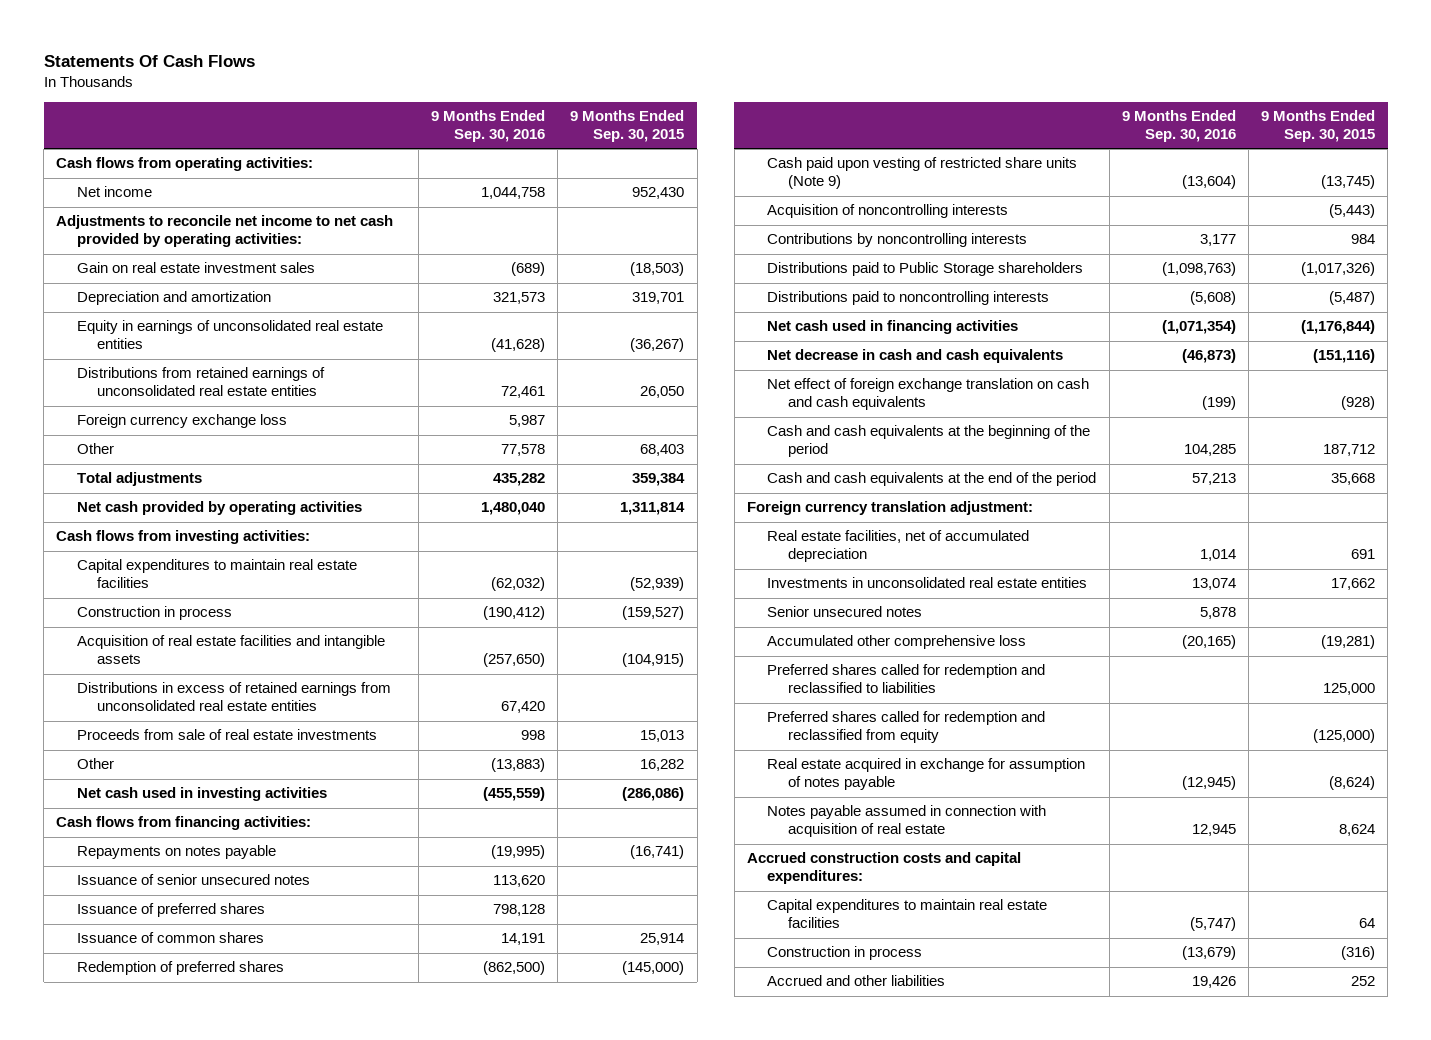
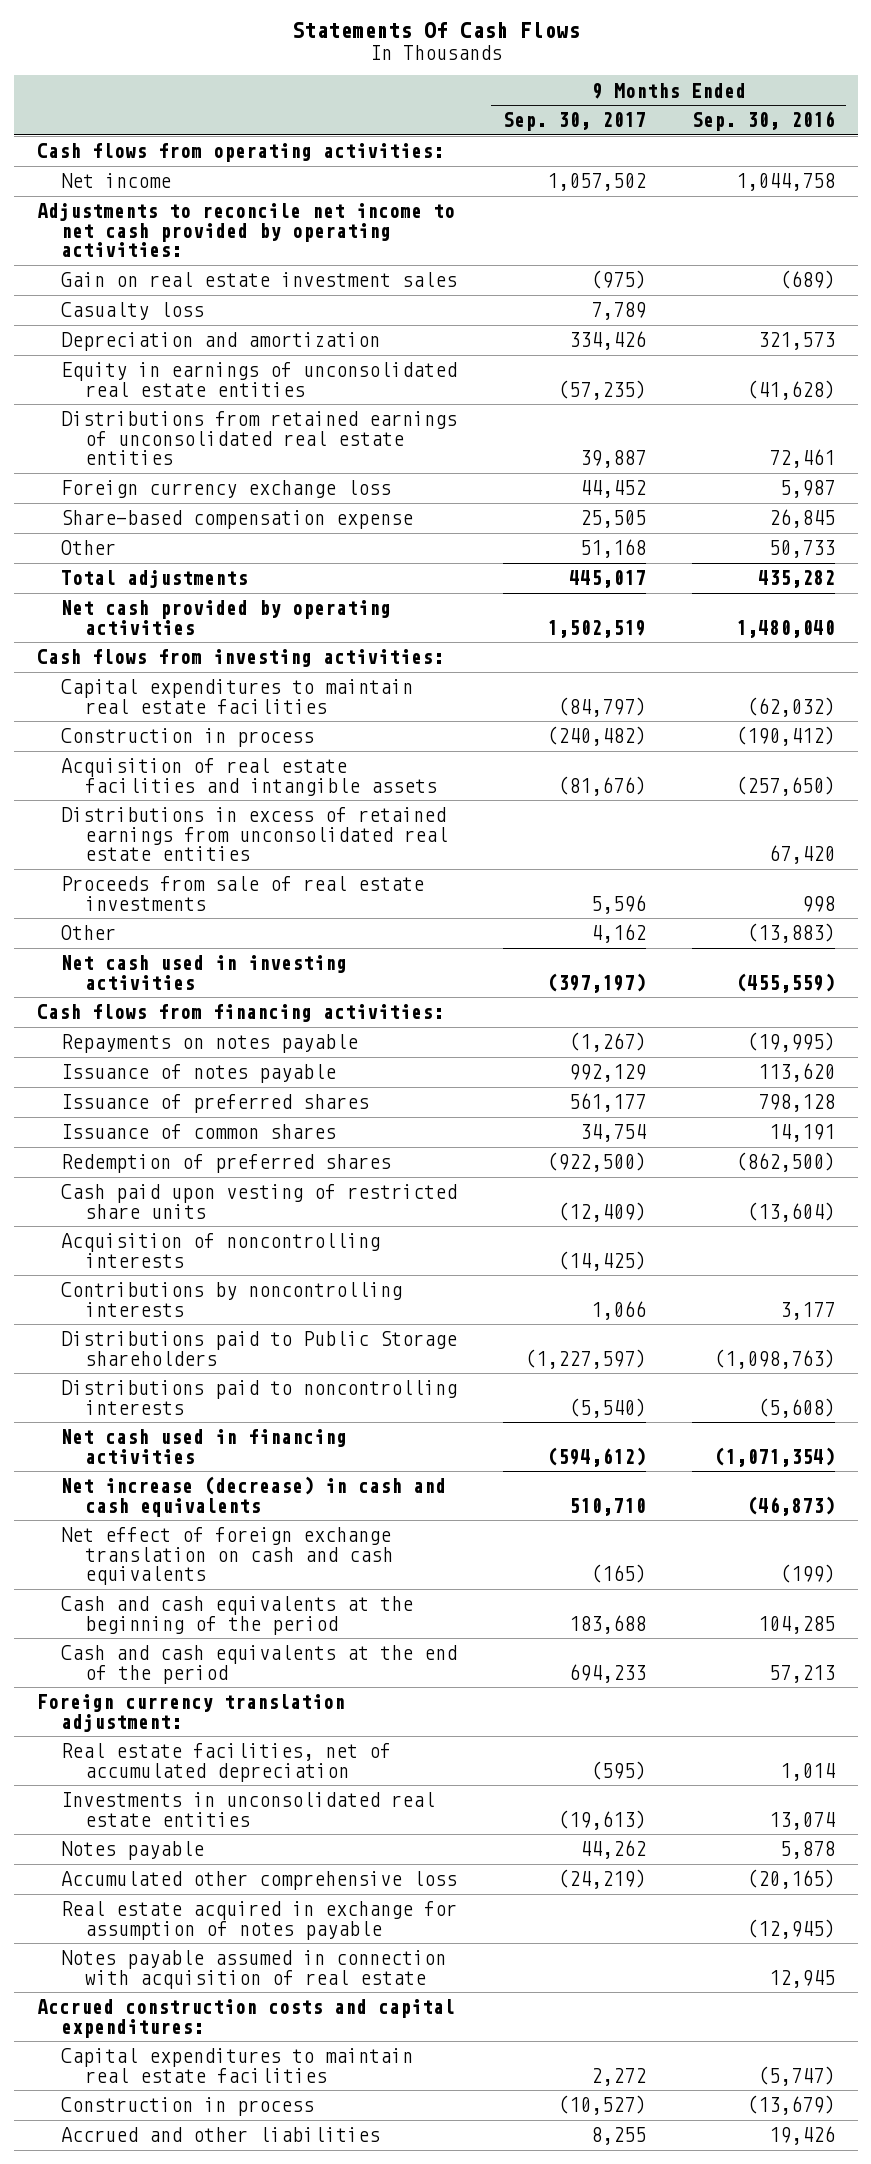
- | 9 Months Ended Sep. 30, 2016 | 9 Months Ended Sep. 30, 2015
+ | 9 Months Ended Sep. 30, 2017 | 9 Months Ended Sep. 30, 2016
+ Casualty loss | 7,789 |
- Other | 77,578 | 68,403
+ Share-based compensation expense | 25,505 | 26,845
+ Other | 51,168 | 50,733
- Issuance of senior unsecured notes | 113,620 |
+ Issuance of notes payable | 992,129 | 113,620
- Cash paid upon vesting of restricted share units (Note 9) | (13,604) | (13,745)
+ Cash paid upon vesting of restricted share units | (12,409) | (13,604)
- Net decrease in cash and cash equivalents | (46,873) | (151,116)
+ Net increase (decrease) in cash and cash equivalents | 510,710 | (46,873)
- Senior unsecured notes | 5,878 |
+ Notes payable | 44,262 | 5,878
- Preferred shares called for redemption and reclassified to liabilities | | 125,000
- Preferred shares called for redemption and reclassified from equity | | (125,000)

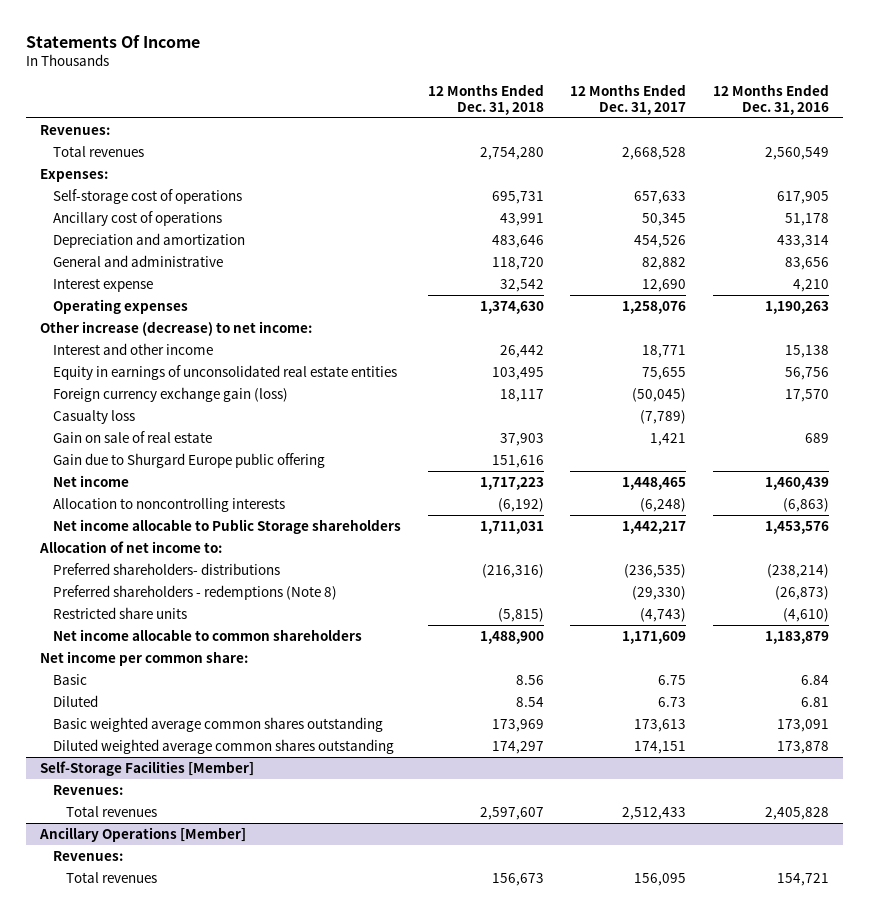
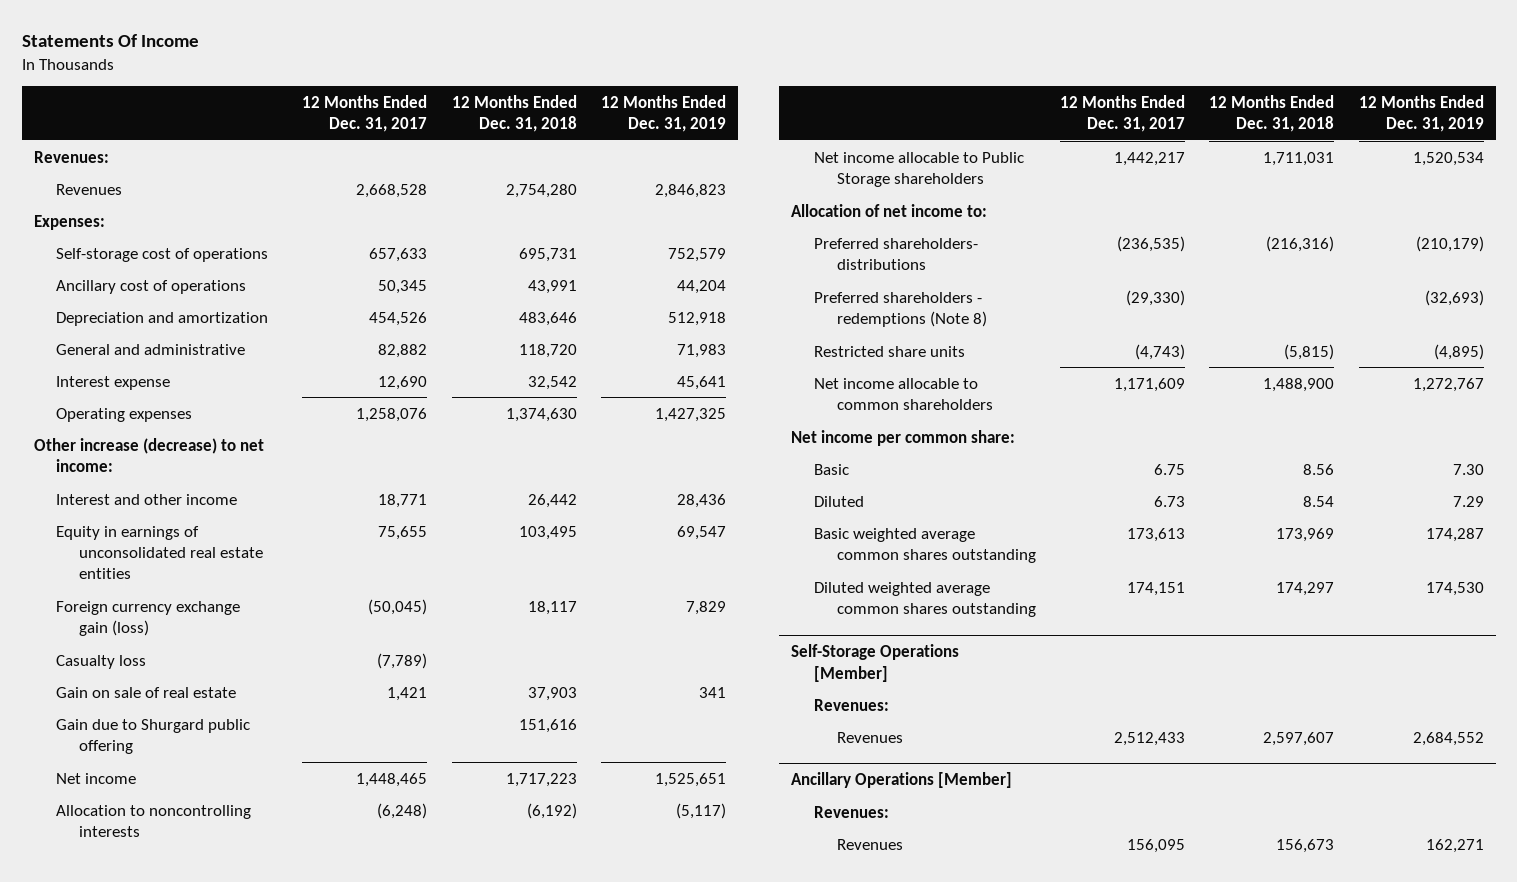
- | 12 Months Ended Dec. 31, 2018 | 12 Months Ended Dec. 31, 2017 | 12 Months Ended Dec. 31, 2016
+ | 12 Months Ended Dec. 31, 2017 | 12 Months Ended Dec. 31, 2018 | 12 Months Ended Dec. 31, 2019
- Total revenues | 2,754,280 | 2,668,528 | 2,560,549
+ Revenues | 2,668,528 | 2,754,280 | 2,846,823
- Gain due to Shurgard Europe public offering | 151,616 | |
+ Gain due to Shurgard public offering | | 151,616 |
- Self-Storage Facilities [Member]
+ Self-Storage Operations [Member]
- Total revenues | 2,597,607 | 2,512,433 | 2,405,828
+ Revenues | 2,512,433 | 2,597,607 | 2,684,552
@ Ancillary Operations [Member]
- Total revenues | 156,673 | 156,095 | 154,721
+ Revenues | 156,095 | 156,673 | 162,271

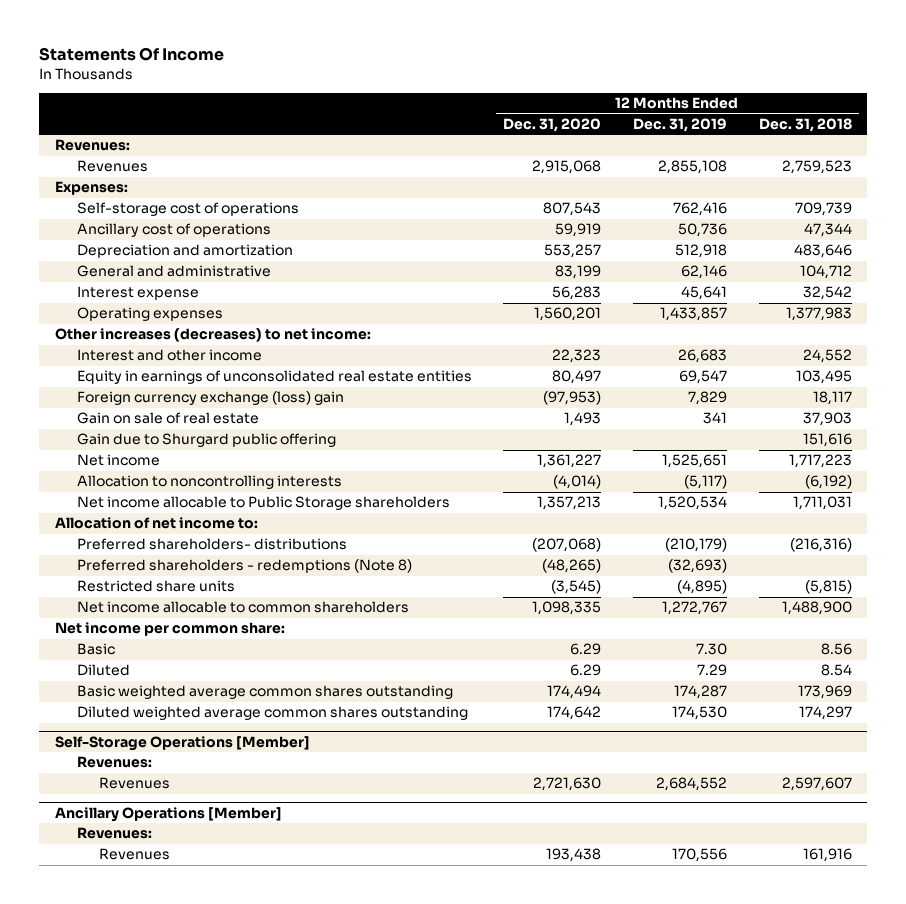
- | 12 Months Ended Dec. 31, 2017 | 12 Months Ended Dec. 31, 2018 | 12 Months Ended Dec. 31, 2019
+ | 12 Months Ended Dec. 31, 2020 | 12 Months Ended Dec. 31, 2019 | 12 Months Ended Dec. 31, 2018
- Revenues | 2,668,528 | 2,754,280 | 2,846,823
+ Revenues | 2,915,068 | 2,855,108 | 2,759,523
- Self-storage cost of operations | 657,633 | 695,731 | 752,579
- Ancillary cost of operations | 50,345 | 43,991 | 44,204
+ Self-storage cost of operations | 807,543 | 762,416 | 709,739
+ Ancillary cost of operations | 59,919 | 50,736 | 47,344
- General and administrative | 82,882 | 118,720 | 71,983
+ General and administrative | 83,199 | 62,146 | 104,712
- Operating expenses | 1,258,076 | 1,374,630 | 1,427,325
- Other increase (decrease) to net income:
- Interest and other income | 18,771 | 26,442 | 28,436
+ Operating expenses | 1,560,201 | 1,433,857 | 1,377,983
+ Other increases (decreases) to net income:
+ Interest and other income | 22,323 | 26,683 | 24,552
- Foreign currency exchange gain (loss) | (50,045) | 18,117 | 7,829
- Casualty loss | (7,789) | |
+ Foreign currency exchange (loss) gain | (97,953) | 7,829 | 18,117
@ Ancillary Operations [Member]
- Revenues | 156,095 | 156,673 | 162,271
+ Revenues | 193,438 | 170,556 | 161,916

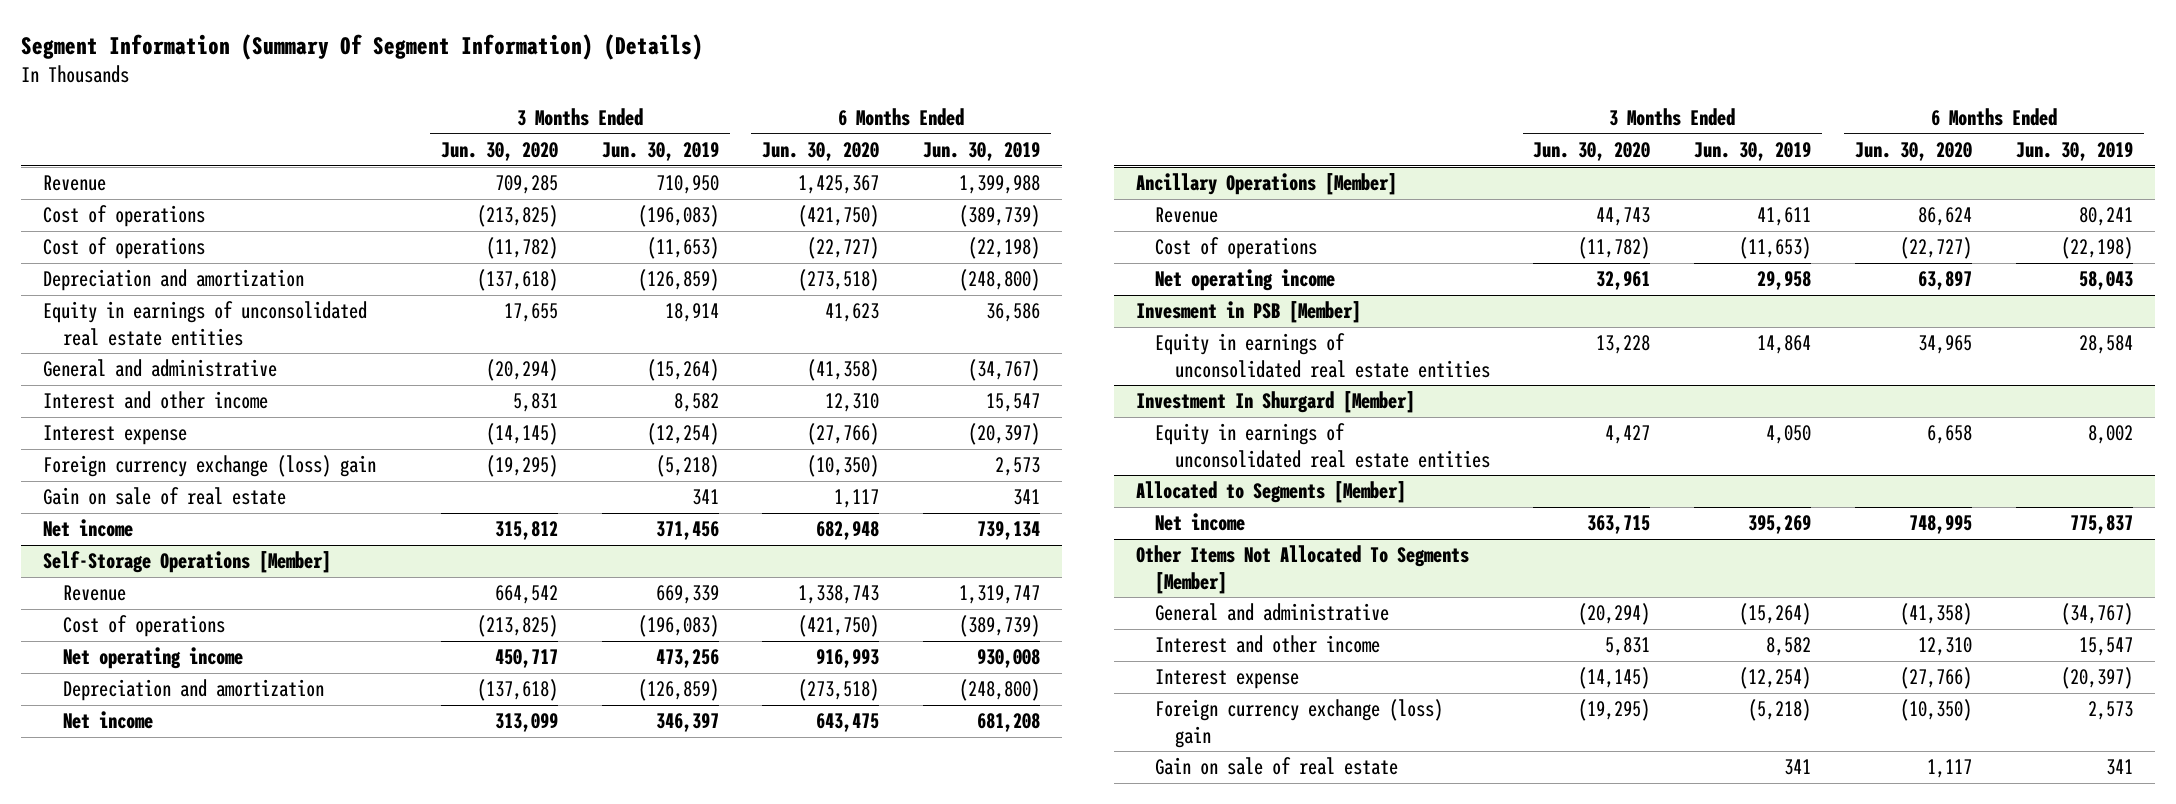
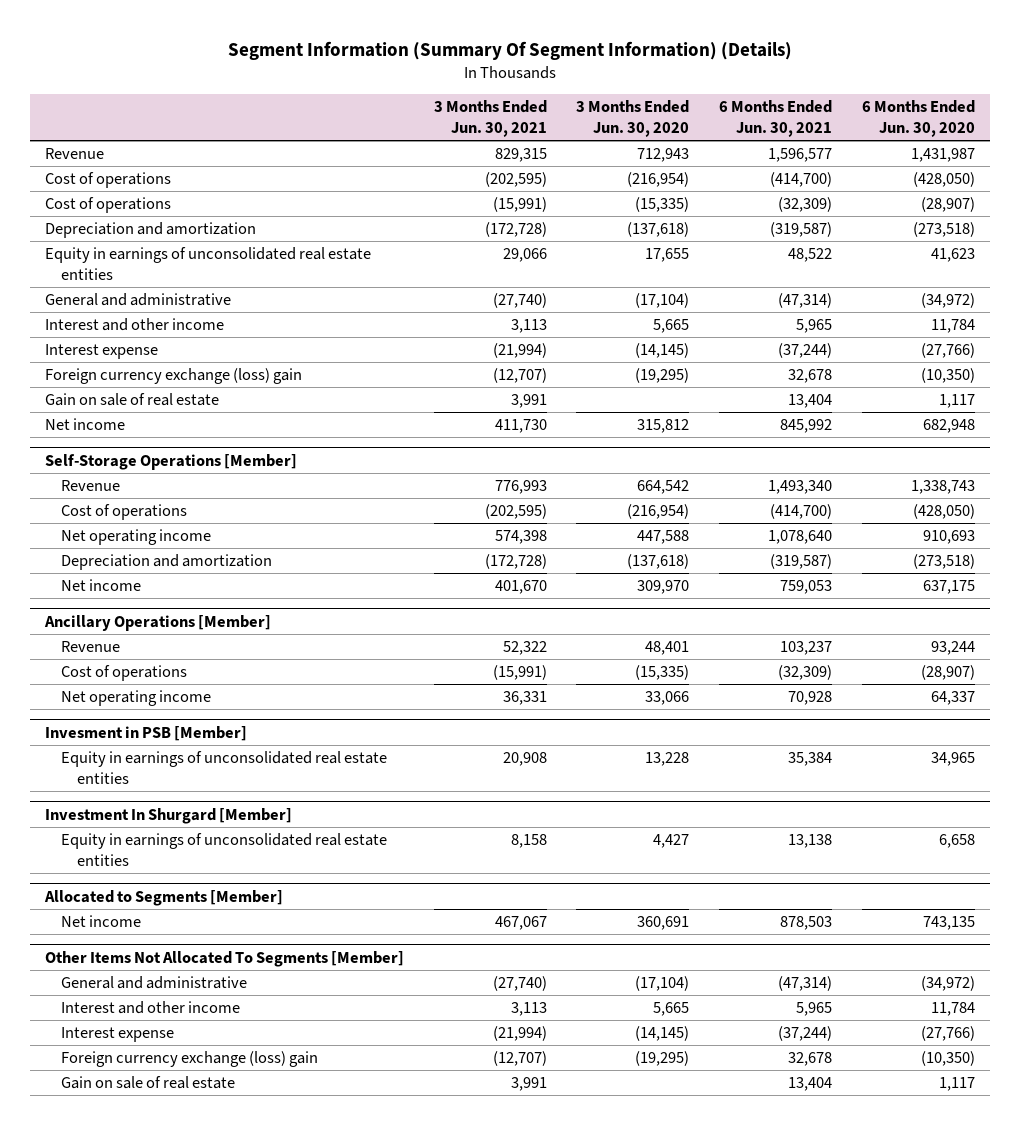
- | 3 Months Ended Jun. 30, 2020 | 3 Months Ended Jun. 30, 2019 | 6 Months Ended Jun. 30, 2020 | 6 Months Ended Jun. 30, 2019
+ | 3 Months Ended Jun. 30, 2021 | 3 Months Ended Jun. 30, 2020 | 6 Months Ended Jun. 30, 2021 | 6 Months Ended Jun. 30, 2020
- Revenue | 709,285 | 710,950 | 1,425,367 | 1,399,988
- Cost of operations | (213,825) | (196,083) | (421,750) | (389,739)
- Cost of operations | (11,782) | (11,653) | (22,727) | (22,198)
+ Revenue | 829,315 | 712,943 | 1,596,577 | 1,431,987
+ Cost of operations | (202,595) | (216,954) | (414,700) | (428,050)
+ Cost of operations | (15,991) | (15,335) | (32,309) | (28,907)
- General and administrative | (20,294) | (15,264) | (41,358) | (34,767)
- Interest and other income | 5,831 | 8,582 | 12,310 | 15,547
+ General and administrative | (27,740) | (17,104) | (47,314) | (34,972)
+ Interest and other income | 3,113 | 5,665 | 5,965 | 11,784
@ Self-Storage Operations [Member]
- Cost of operations | (213,825) | (196,083) | (421,750) | (389,739)
- Net operating income | 450,717 | 473,256 | 916,993 | 930,008
+ Cost of operations | (202,595) | (216,954) | (414,700) | (428,050)
+ Net operating income | 574,398 | 447,588 | 1,078,640 | 910,693
- Net income | 313,099 | 346,397 | 643,475 | 681,208
+ Net income | 401,670 | 309,970 | 759,053 | 637,175
@ Ancillary Operations [Member]
- Revenue | 44,743 | 41,611 | 86,624 | 80,241
- Cost of operations | (11,782) | (11,653) | (22,727) | (22,198)
- Net operating income | 32,961 | 29,958 | 63,897 | 58,043
+ Revenue | 52,322 | 48,401 | 103,237 | 93,244
+ Cost of operations | (15,991) | (15,335) | (32,309) | (28,907)
+ Net operating income | 36,331 | 33,066 | 70,928 | 64,337
@ Allocated to Segments [Member]
- Net income | 363,715 | 395,269 | 748,995 | 775,837
+ Net income | 467,067 | 360,691 | 878,503 | 743,135
@ Other Items Not Allocated To Segments [Member]
- General and administrative | (20,294) | (15,264) | (41,358) | (34,767)
- Interest and other income | 5,831 | 8,582 | 12,310 | 15,547
+ General and administrative | (27,740) | (17,104) | (47,314) | (34,972)
+ Interest and other income | 3,113 | 5,665 | 5,965 | 11,784

